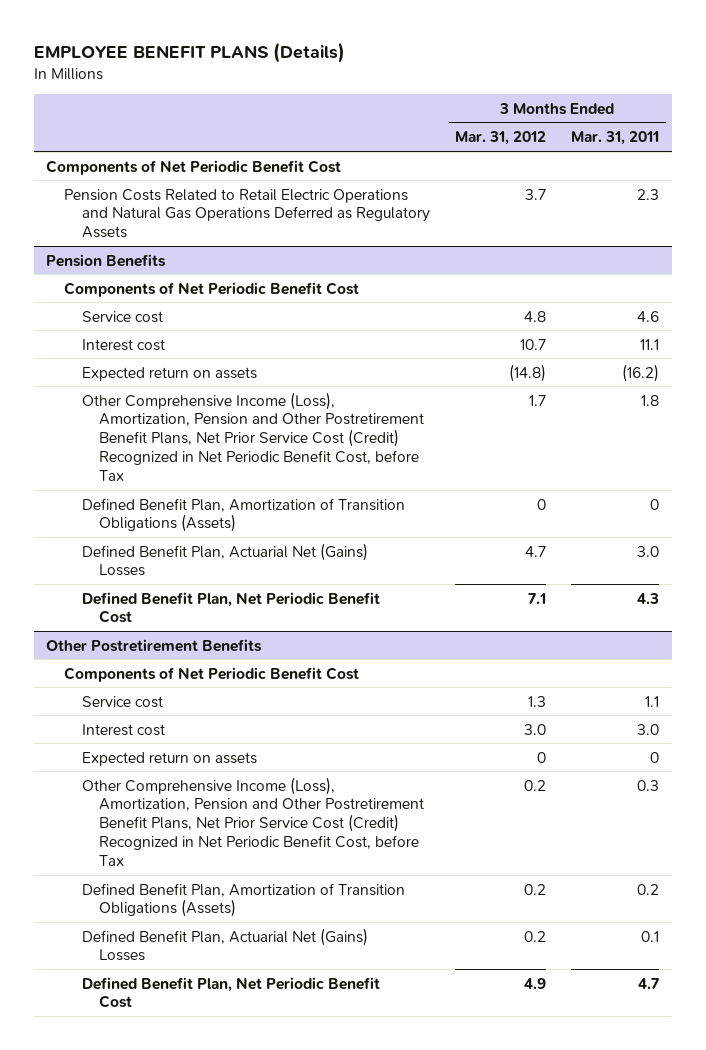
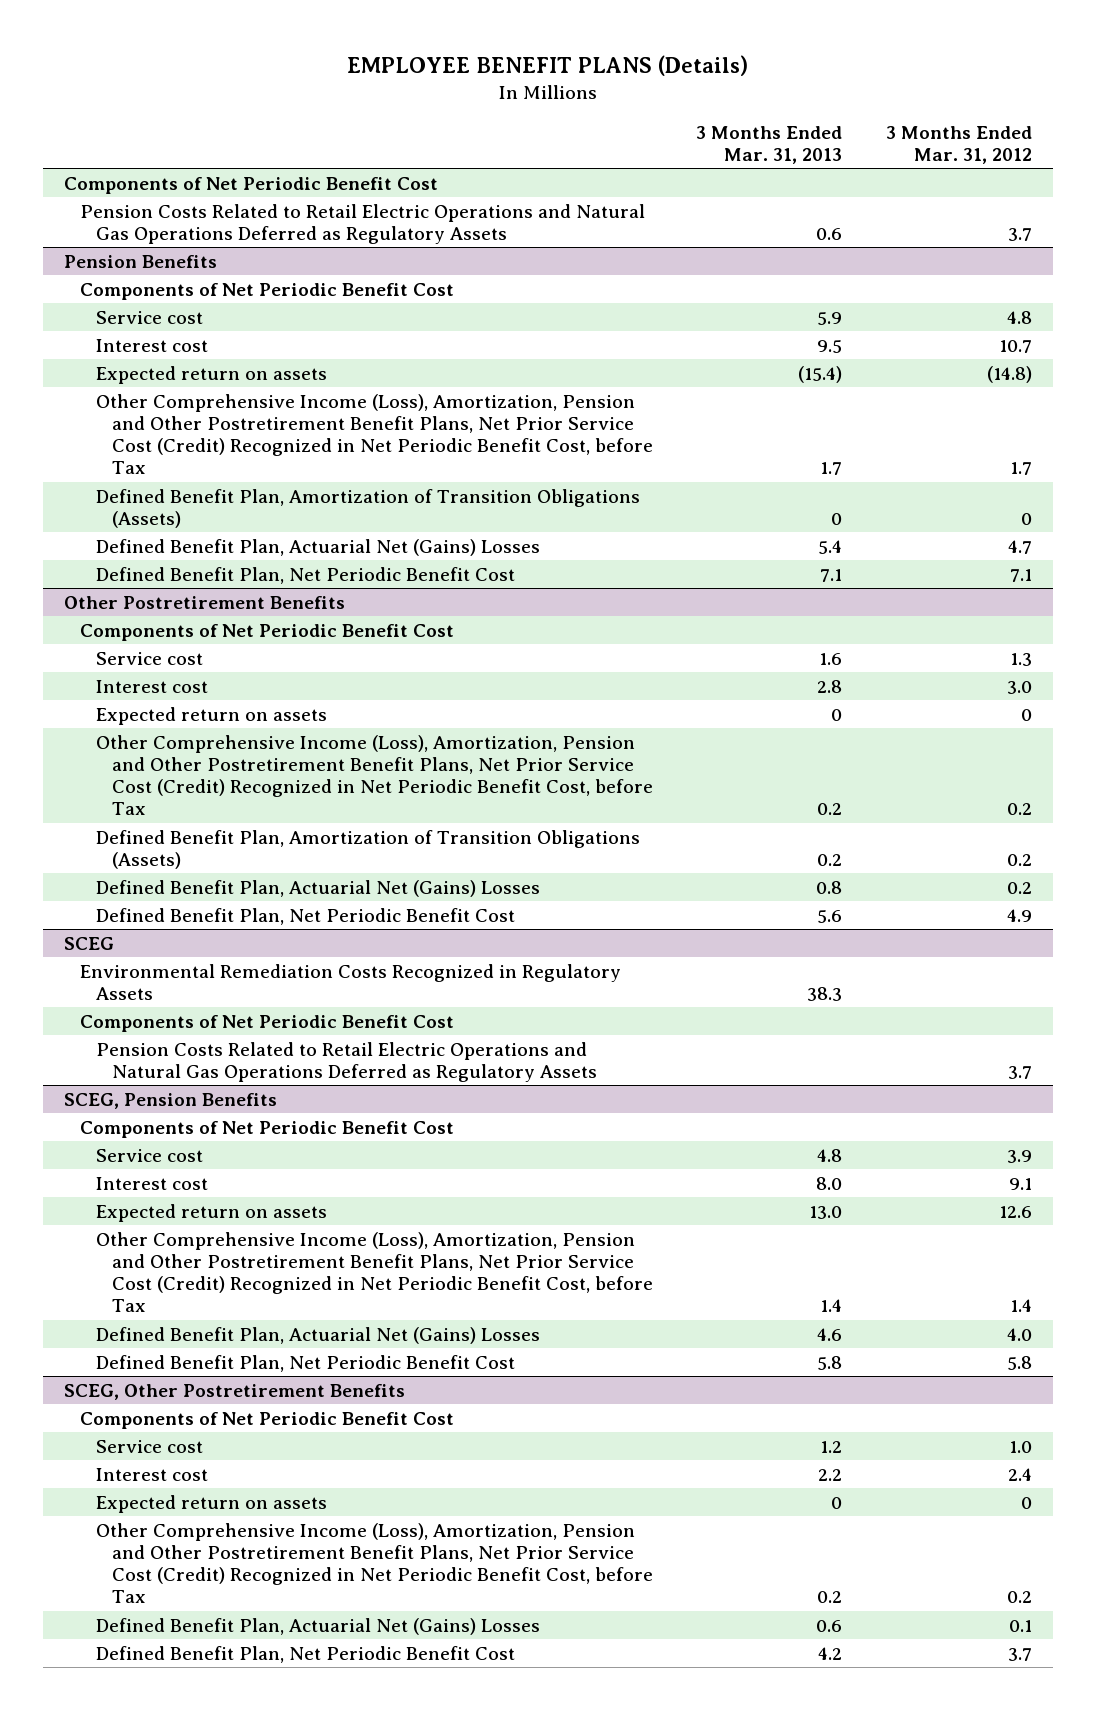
- | 3 Months Ended Mar. 31, 2012 | 3 Months Ended Mar. 31, 2011
+ | 3 Months Ended Mar. 31, 2013 | 3 Months Ended Mar. 31, 2012
+ SCEG
+ Environmental Remediation Costs Recognized in Regulatory Assets | 38.3 |
+ Components of Net Periodic Benefit Cost
+ Pension Costs Related to Retail Electric Operations and Natural Gas Operations Deferred as Regulatory Assets | | 3.7
+ SCEG, Pension Benefits
+ Components of Net Periodic Benefit Cost
+ Service cost | 4.8 | 3.9
+ Interest cost | 8.0 | 9.1
+ Expected return on assets | 13.0 | 12.6
+ Other Comprehensive Income (Loss), Amortization, Pension and Other Postretirement Benefit Plans, Net Prior Service Cost (Credit) Recognized in Net Periodic Benefit Cost, before Tax | 1.4 | 1.4
+ Defined Benefit Plan, Actuarial Net (Gains) Losses | 4.6 | 4.0
+ Defined Benefit Plan, Net Periodic Benefit Cost | 5.8 | 5.8
+ SCEG, Other Postretirement Benefits
+ Components of Net Periodic Benefit Cost
+ Service cost | 1.2 | 1.0
+ Interest cost | 2.2 | 2.4
+ Expected return on assets | 0 | 0
+ Other Comprehensive Income (Loss), Amortization, Pension and Other Postretirement Benefit Plans, Net Prior Service Cost (Credit) Recognized in Net Periodic Benefit Cost, before Tax | 0.2 | 0.2
+ Defined Benefit Plan, Actuarial Net (Gains) Losses | 0.6 | 0.1
+ Defined Benefit Plan, Net Periodic Benefit Cost | 4.2 | 3.7

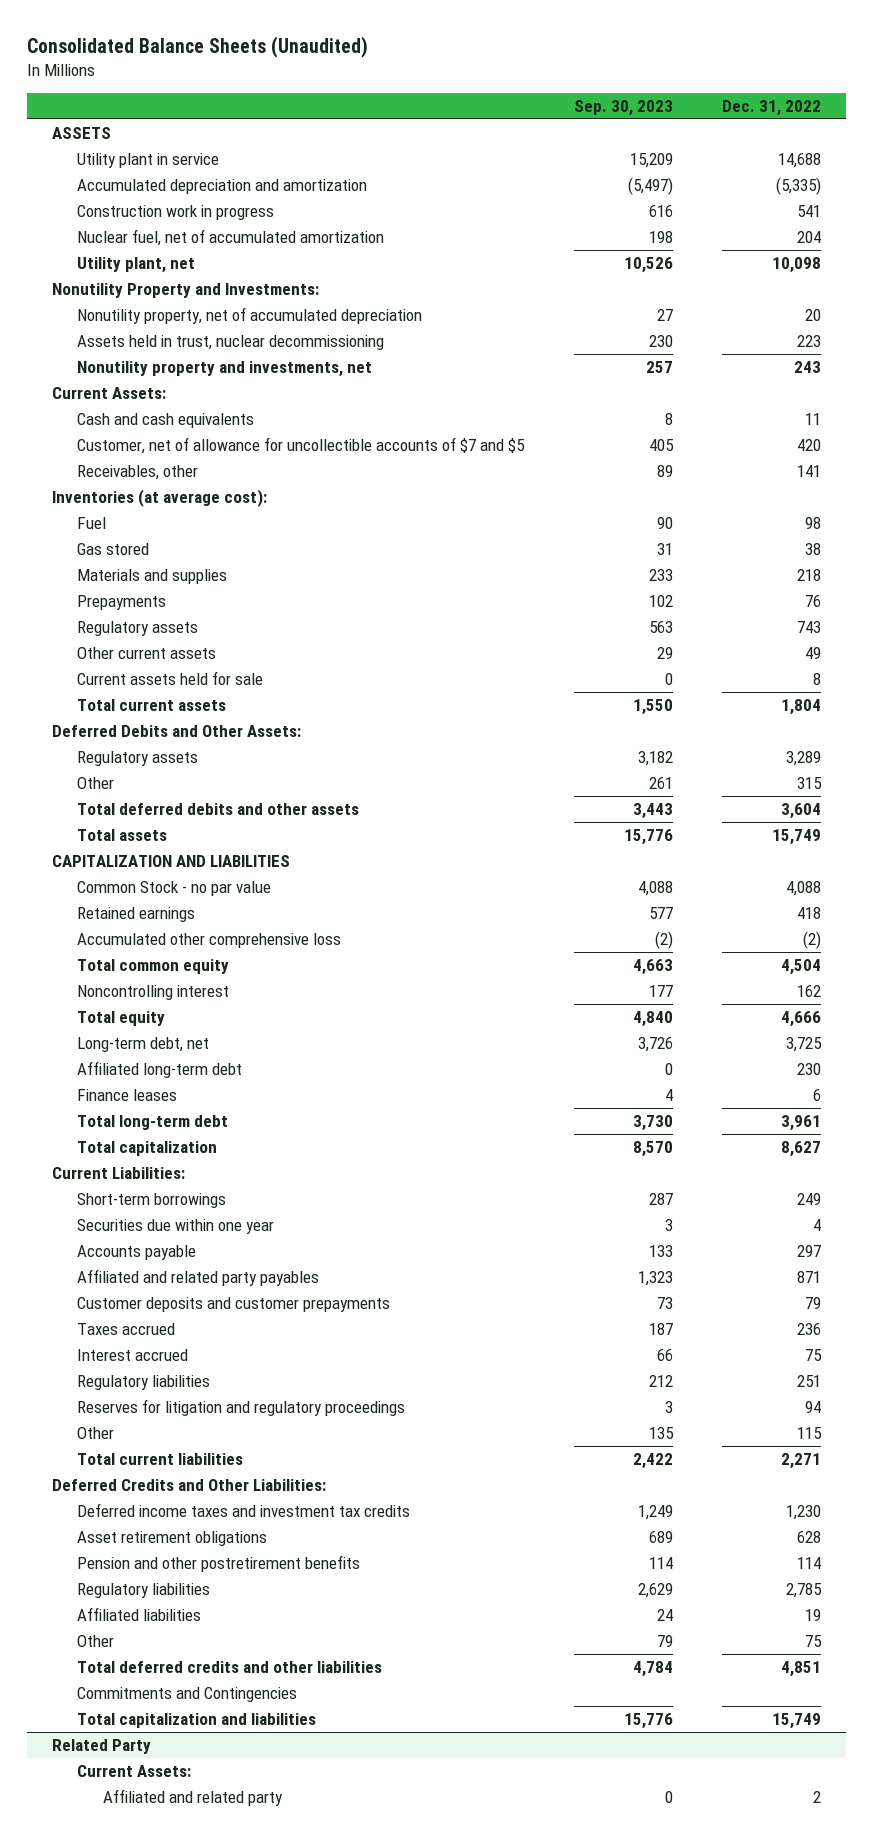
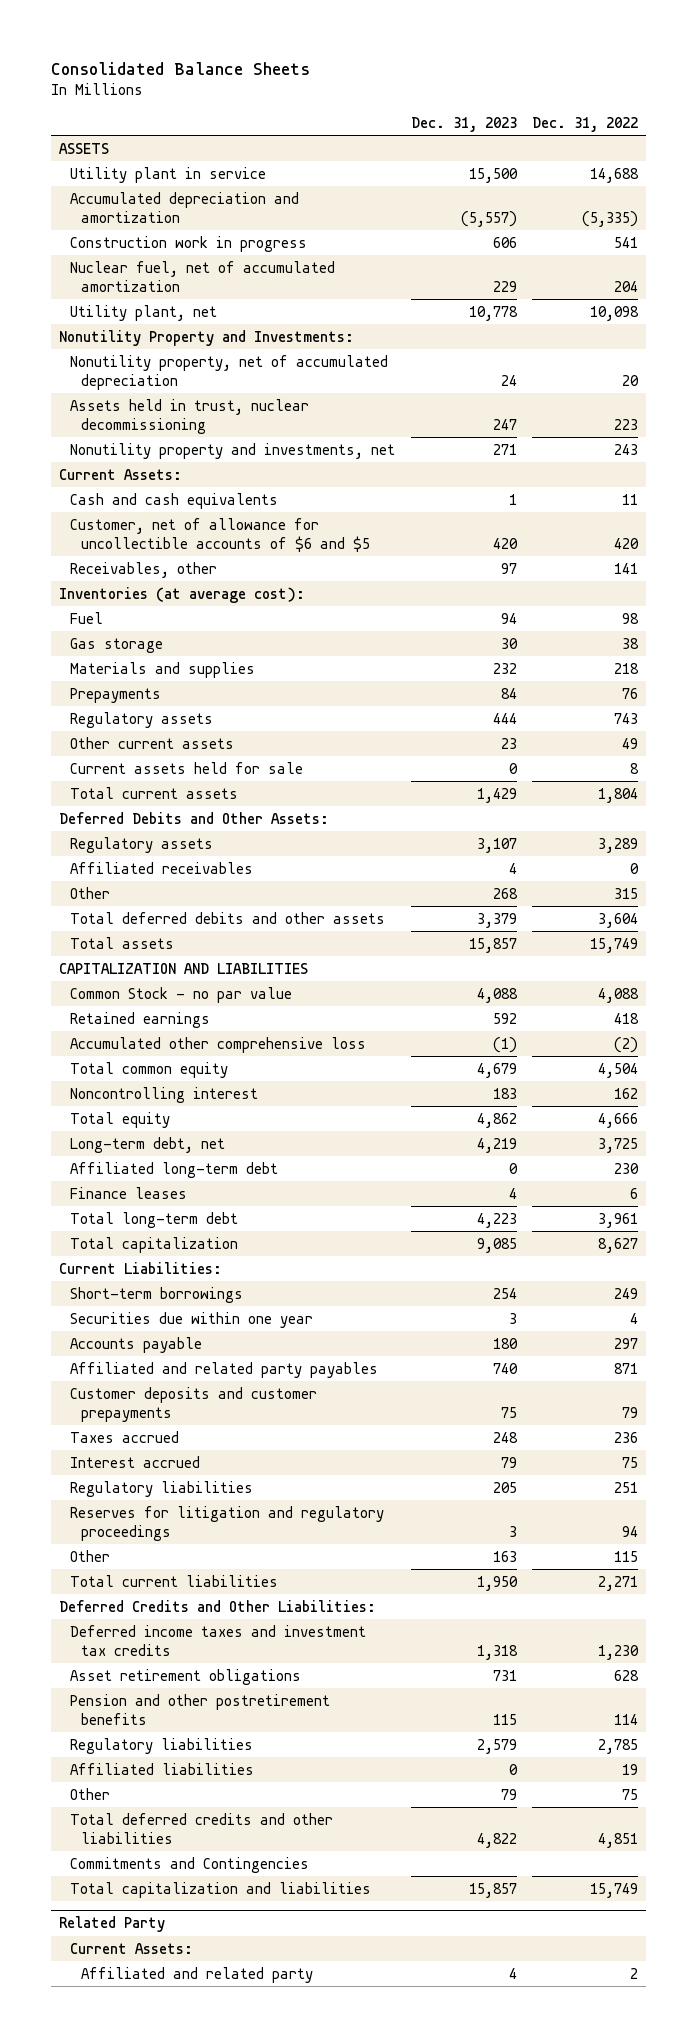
- Consolidated Balance Sheets (Unaudited)
+ Consolidated Balance Sheets
- | Sep. 30, 2023 | Dec. 31, 2022
+ | Dec. 31, 2023 | Dec. 31, 2022
- Customer, net of allowance for uncollectible accounts of $7 and $5 | 405 | 420
+ Customer, net of allowance for uncollectible accounts of $6 and $5 | 420 | 420
- Gas stored | 31 | 38
+ Gas storage | 30 | 38
+ Affiliated receivables | 4 | 0

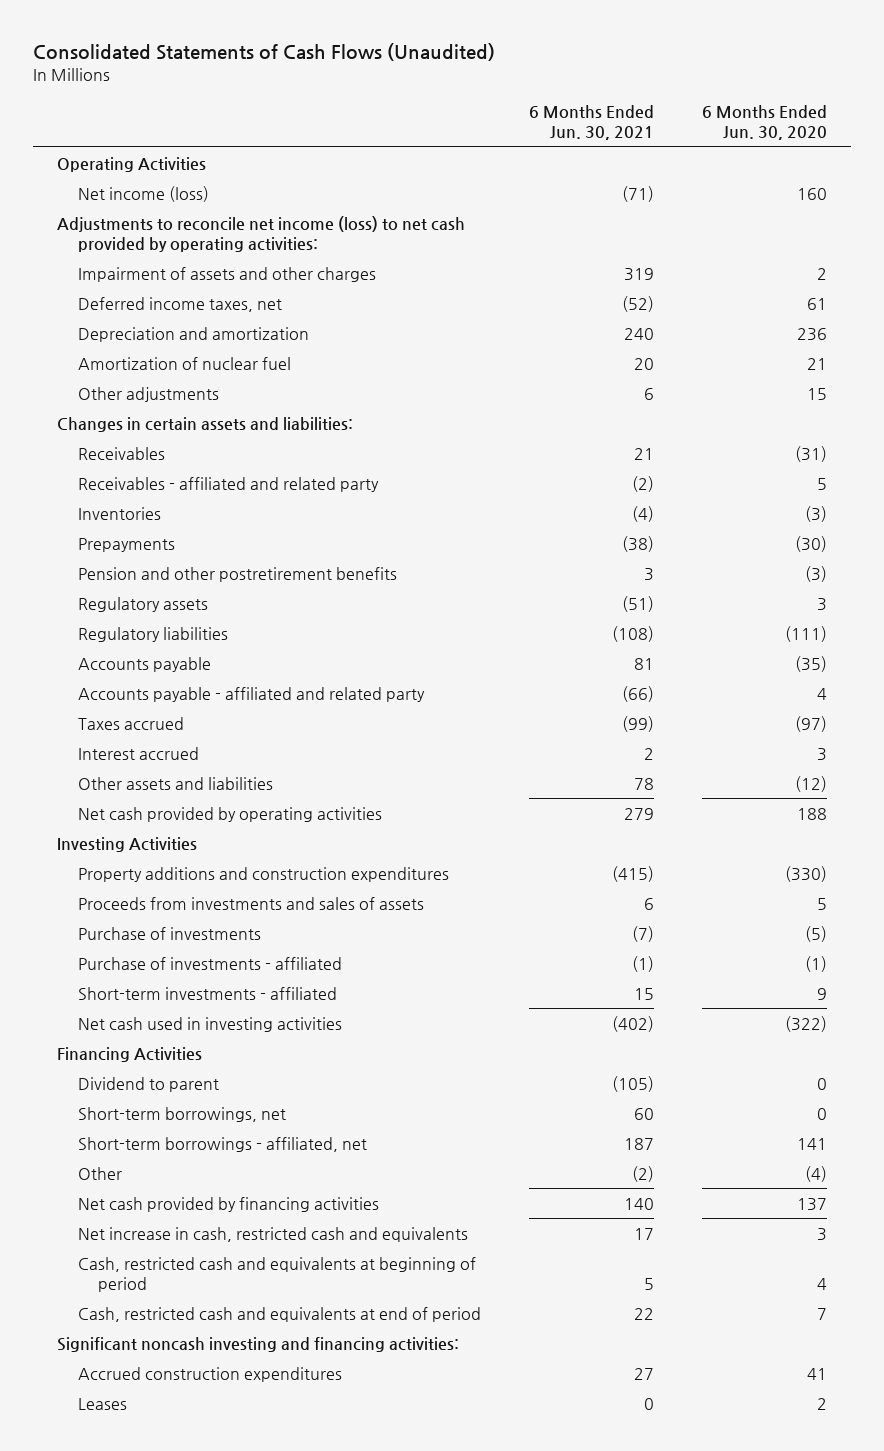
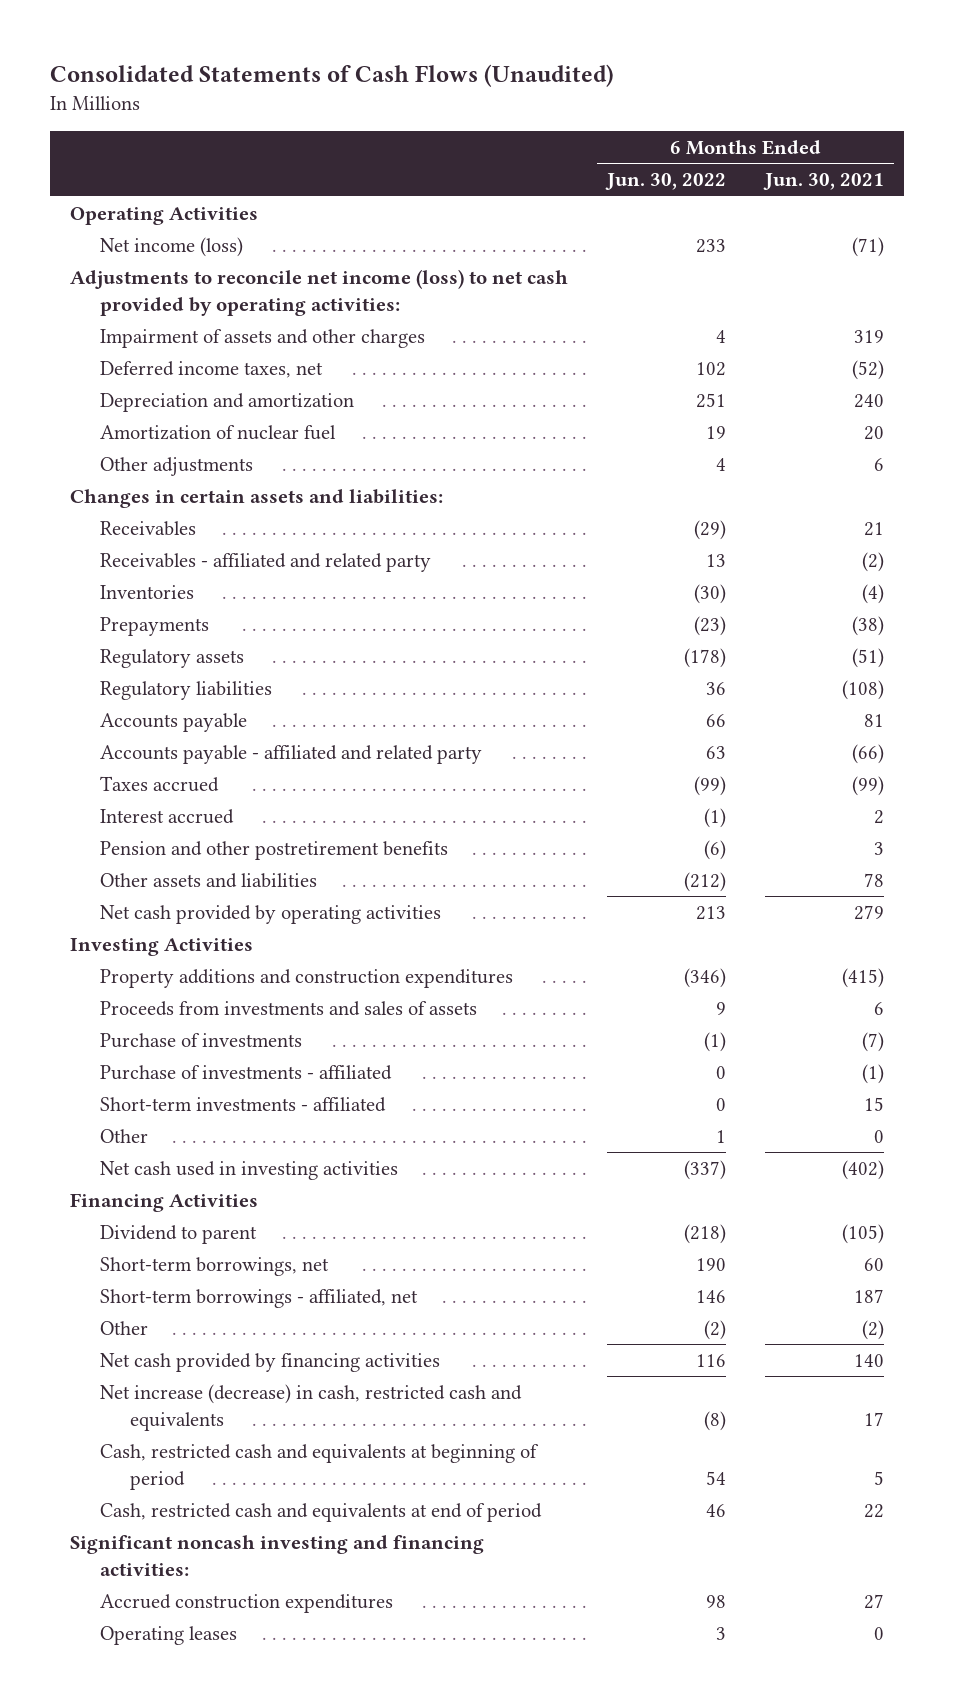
- | 6 Months Ended Jun. 30, 2021 | 6 Months Ended Jun. 30, 2020
+ | 6 Months Ended Jun. 30, 2022 | 6 Months Ended Jun. 30, 2021
moved down: Pension and other postretirement benefits | (6) | 3
+ Other | 1 | 0
- Net increase in cash, restricted cash and equivalents | 17 | 3
+ Net increase (decrease) in cash, restricted cash and equivalents | (8) | 17
- Leases | 0 | 2
+ Operating leases | 3 | 0

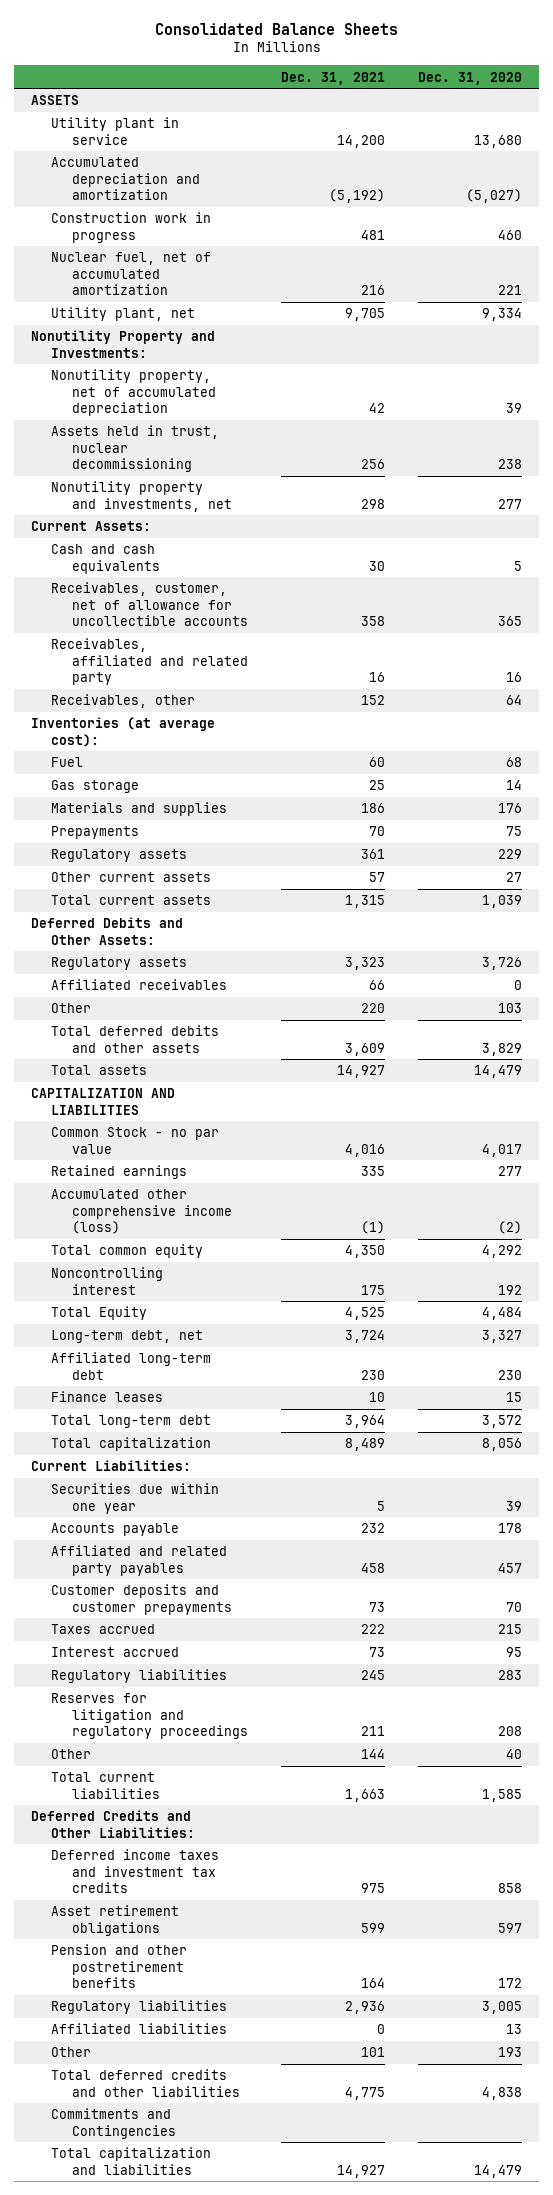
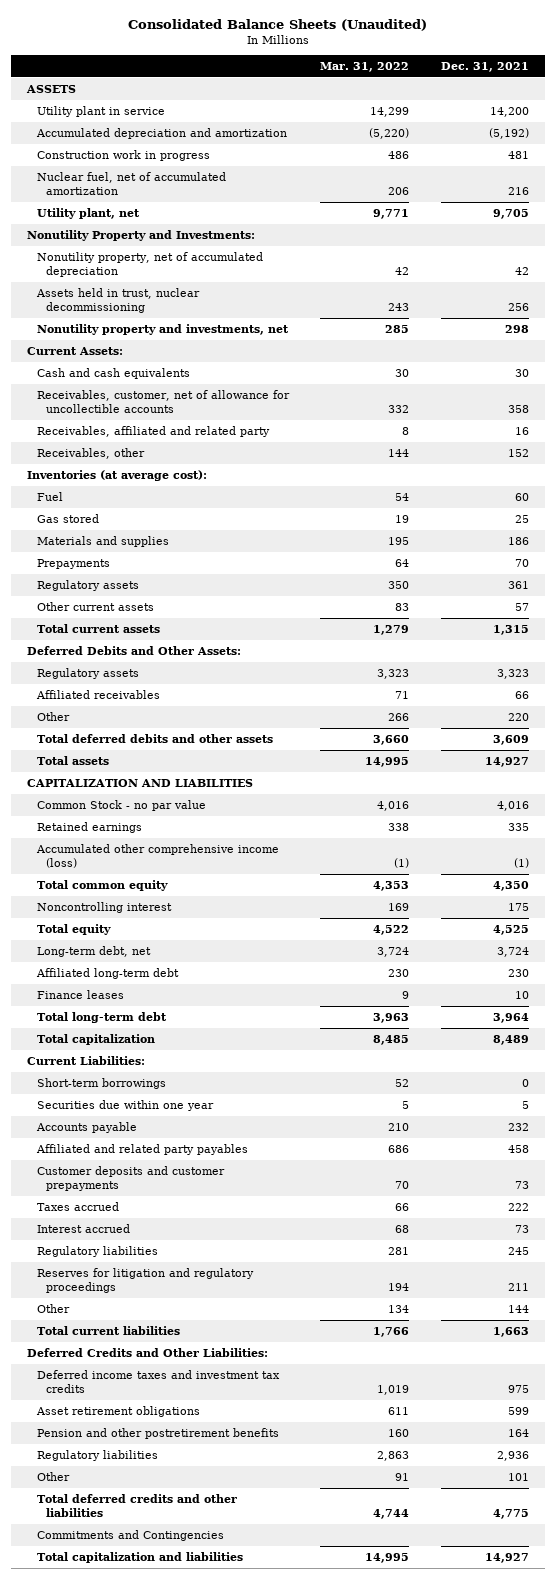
- Consolidated Balance Sheets
+ Consolidated Balance Sheets (Unaudited)
- | Dec. 31, 2021 | Dec. 31, 2020
+ | Mar. 31, 2022 | Dec. 31, 2021
- Gas storage | 25 | 14
+ Gas stored | 19 | 25
- Total Equity | 4,525 | 4,484
+ Total equity | 4,522 | 4,525
+ Short-term borrowings | 52 | 0
- Affiliated liabilities | 0 | 13

